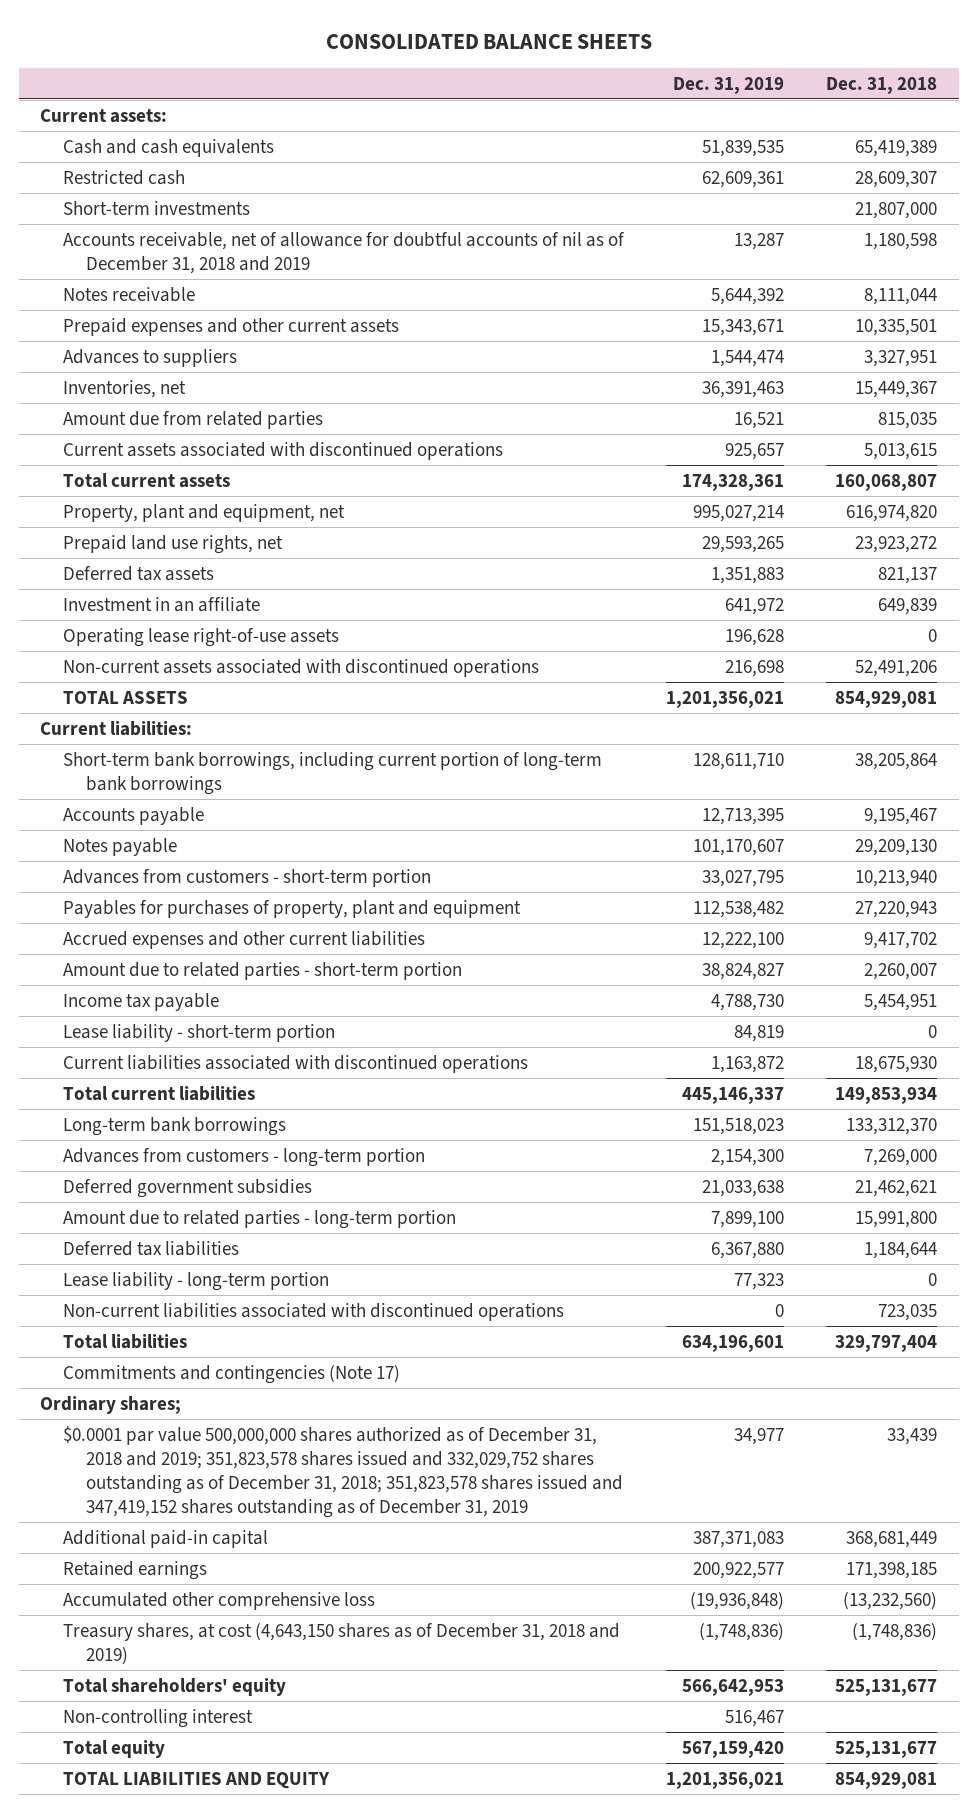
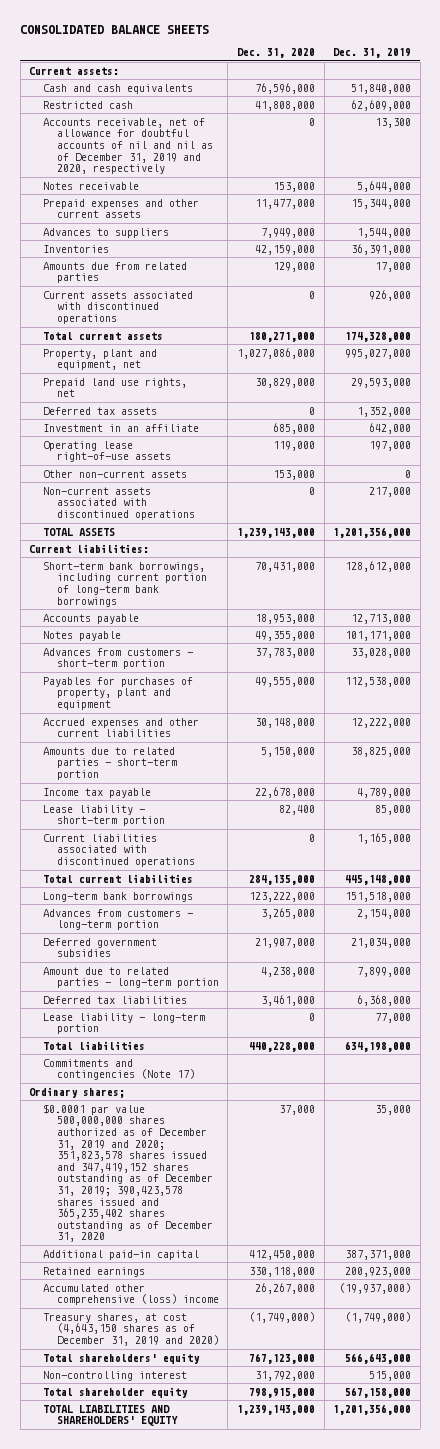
- | Dec. 31, 2019 | Dec. 31, 2018
+ | Dec. 31, 2020 | Dec. 31, 2019
- Cash and cash equivalents | 51,839,535 | 65,419,389
- Restricted cash | 62,609,361 | 28,609,307
- Short-term investments | | 21,807,000
- Accounts receivable, net of allowance for doubtful accounts of nil as of December 31, 2018 and 2019 | 13,287 | 1,180,598
- Notes receivable | 5,644,392 | 8,111,044
- Prepaid expenses and other current assets | 15,343,671 | 10,335,501
- Advances to suppliers | 1,544,474 | 3,327,951
- Inventories, net | 36,391,463 | 15,449,367
- Amount due from related parties | 16,521 | 815,035
- Current assets associated with discontinued operations | 925,657 | 5,013,615
- Total current assets | 174,328,361 | 160,068,807
- Property, plant and equipment, net | 995,027,214 | 616,974,820
- Prepaid land use rights, net | 29,593,265 | 23,923,272
- Deferred tax assets | 1,351,883 | 821,137
- Investment in an affiliate | 641,972 | 649,839
- Operating lease right-of-use assets | 196,628 | 0
- Non-current assets associated with discontinued operations | 216,698 | 52,491,206
- TOTAL ASSETS | 1,201,356,021 | 854,929,081
+ Cash and cash equivalents | 76,596,000 | 51,840,000
+ Restricted cash | 41,808,000 | 62,609,000
+ Accounts receivable, net of allowance for doubtful accounts of nil and nil as of December 31, 2019 and 2020, respectively | 0 | 13,300
+ Notes receivable | 153,000 | 5,644,000
+ Prepaid expenses and other current assets | 11,477,000 | 15,344,000
+ Advances to suppliers | 7,949,000 | 1,544,000
+ Inventories | 42,159,000 | 36,391,000
+ Amounts due from related parties | 129,000 | 17,000
+ Current assets associated with discontinued operations | 0 | 926,000
+ Total current assets | 180,271,000 | 174,328,000
+ Property, plant and equipment, net | 1,027,086,000 | 995,027,000
+ Prepaid land use rights, net | 30,829,000 | 29,593,000
+ Deferred tax assets | 0 | 1,352,000
+ Investment in an affiliate | 685,000 | 642,000
+ Operating lease right-of-use assets | 119,000 | 197,000
+ Other non-current assets | 153,000 | 0
+ Non-current assets associated with discontinued operations | 0 | 217,000
+ TOTAL ASSETS | 1,239,143,000 | 1,201,356,000
- Short-term bank borrowings, including current portion of long-term bank borrowings | 128,611,710 | 38,205,864
- Accounts payable | 12,713,395 | 9,195,467
- Notes payable | 101,170,607 | 29,209,130
- Advances from customers - short-term portion | 33,027,795 | 10,213,940
- Payables for purchases of property, plant and equipment | 112,538,482 | 27,220,943
- Accrued expenses and other current liabilities | 12,222,100 | 9,417,702
- Amount due to related parties - short-term portion | 38,824,827 | 2,260,007
- Income tax payable | 4,788,730 | 5,454,951
- Lease liability - short-term portion | 84,819 | 0
- Current liabilities associated with discontinued operations | 1,163,872 | 18,675,930
- Total current liabilities | 445,146,337 | 149,853,934
- Long-term bank borrowings | 151,518,023 | 133,312,370
- Advances from customers - long-term portion | 2,154,300 | 7,269,000
- Deferred government subsidies | 21,033,638 | 21,462,621
- Amount due to related parties - long-term portion | 7,899,100 | 15,991,800
- Deferred tax liabilities | 6,367,880 | 1,184,644
- Lease liability - long-term portion | 77,323 | 0
- Non-current liabilities associated with discontinued operations | 0 | 723,035
- Total liabilities | 634,196,601 | 329,797,404
+ Short-term bank borrowings, including current portion of long-term bank borrowings | 70,431,000 | 128,612,000
+ Accounts payable | 18,953,000 | 12,713,000
+ Notes payable | 49,355,000 | 101,171,000
+ Advances from customers - short-term portion | 37,783,000 | 33,028,000
+ Payables for purchases of property, plant and equipment | 49,555,000 | 112,538,000
+ Accrued expenses and other current liabilities | 30,148,000 | 12,222,000
+ Amounts due to related parties - short-term portion | 5,150,000 | 38,825,000
+ Income tax payable | 22,678,000 | 4,789,000
+ Lease liability - short-term portion | 82,400 | 85,000
+ Current liabilities associated with discontinued operations | 0 | 1,165,000
+ Total current liabilities | 284,135,000 | 445,148,000
+ Long-term bank borrowings | 123,222,000 | 151,518,000
+ Advances from customers - long-term portion | 3,265,000 | 2,154,000
+ Deferred government subsidies | 21,907,000 | 21,034,000
+ Amount due to related parties - long-term portion | 4,238,000 | 7,899,000
+ Deferred tax liabilities | 3,461,000 | 6,368,000
+ Lease liability - long-term portion | 0 | 77,000
+ Total liabilities | 440,228,000 | 634,198,000
- $0.0001 par value 500,000,000 shares authorized as of December 31, 2018 and 2019; 351,823,578 shares issued and 332,029,752 shares outstanding as of December 31, 2018; 351,823,578 shares issued and 347,419,152 shares outstanding as of December 31, 2019 | 34,977 | 33,439
- Additional paid-in capital | 387,371,083 | 368,681,449
- Retained earnings | 200,922,577 | 171,398,185
- Accumulated other comprehensive loss | (19,936,848) | (13,232,560)
- Treasury shares, at cost (4,643,150 shares as of December 31, 2018 and 2019) | (1,748,836) | (1,748,836)
- Total shareholders' equity | 566,642,953 | 525,131,677
- Non-controlling interest | 516,467 |
- Total equity | 567,159,420 | 525,131,677
- TOTAL LIABILITIES AND EQUITY | 1,201,356,021 | 854,929,081
+ $0.0001 par value 500,000,000 shares authorized as of December 31, 2019 and 2020; 351,823,578 shares issued and 347,419,152 shares outstanding as of December 31, 2019; 390,423,578 shares issued and 365,235,402 shares outstanding as of December 31, 2020 | 37,000 | 35,000
+ Additional paid-in capital | 412,450,000 | 387,371,000
+ Retained earnings | 330,118,000 | 200,923,000
+ Accumulated other comprehensive (loss) income | 26,267,000 | (19,937,000)
+ Treasury shares, at cost (4,643,150 shares as of December 31, 2019 and 2020) | (1,749,000) | (1,749,000)
+ Total shareholders' equity | 767,123,000 | 566,643,000
+ Non-controlling interest | 31,792,000 | 515,000
+ Total shareholder equity | 798,915,000 | 567,158,000
+ TOTAL LIABILITIES AND SHAREHOLDERS' EQUITY | 1,239,143,000 | 1,201,356,000

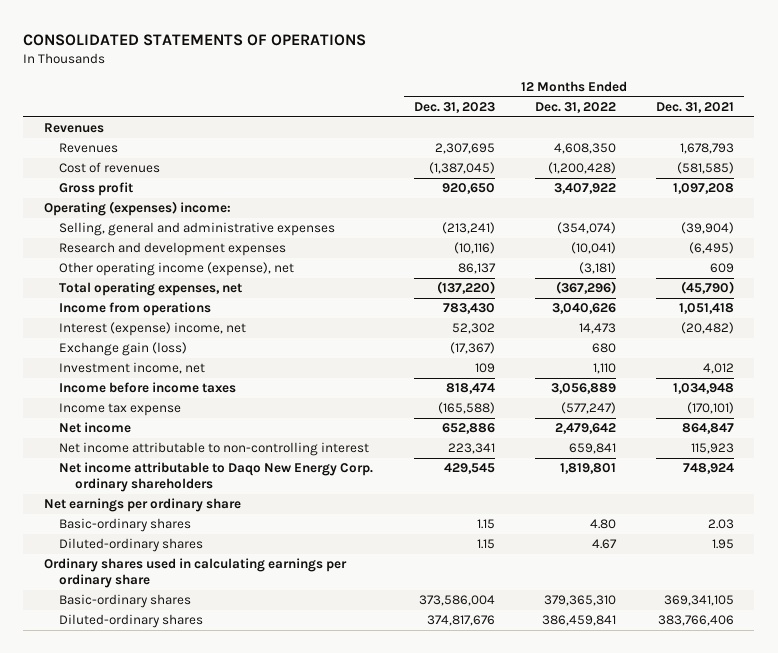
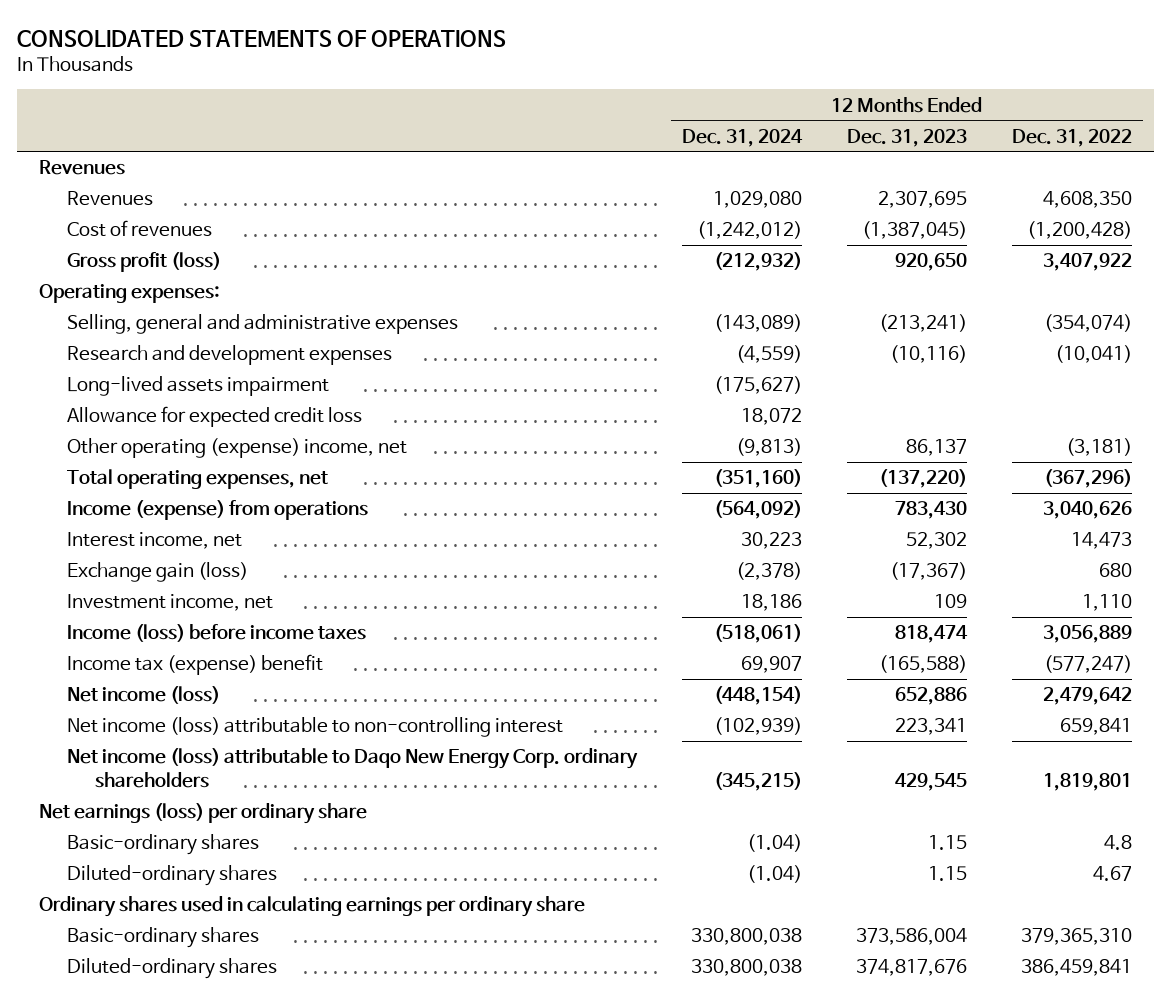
- | 12 Months Ended Dec. 31, 2023 | 12 Months Ended Dec. 31, 2022 | 12 Months Ended Dec. 31, 2021
+ | 12 Months Ended Dec. 31, 2024 | 12 Months Ended Dec. 31, 2023 | 12 Months Ended Dec. 31, 2022
- Gross profit | 920,650 | 3,407,922 | 1,097,208
- Operating (expenses) income:
+ Gross profit (loss) | (212,932) | 920,650 | 3,407,922
+ Operating expenses:
- Other operating income (expense), net | 86,137 | (3,181) | 609
+ Long-lived assets impairment | (175,627) | |
+ Allowance for expected credit loss | 18,072 | |
+ Other operating (expense) income, net | (9,813) | 86,137 | (3,181)
- Income from operations | 783,430 | 3,040,626 | 1,051,418
- Interest (expense) income, net | 52,302 | 14,473 | (20,482)
+ Income (expense) from operations | (564,092) | 783,430 | 3,040,626
+ Interest income, net | 30,223 | 52,302 | 14,473
- Income before income taxes | 818,474 | 3,056,889 | 1,034,948
- Income tax expense | (165,588) | (577,247) | (170,101)
- Net income | 652,886 | 2,479,642 | 864,847
- Net income attributable to non-controlling interest | 223,341 | 659,841 | 115,923
- Net income attributable to Daqo New Energy Corp. ordinary shareholders | 429,545 | 1,819,801 | 748,924
- Net earnings per ordinary share
- Basic-ordinary shares | 1.15 | 4.80 | 2.03
+ Income (loss) before income taxes | (518,061) | 818,474 | 3,056,889
+ Income tax (expense) benefit | 69,907 | (165,588) | (577,247)
+ Net income (loss) | (448,154) | 652,886 | 2,479,642
+ Net income (loss) attributable to non-controlling interest | (102,939) | 223,341 | 659,841
+ Net income (loss) attributable to Daqo New Energy Corp. ordinary shareholders | (345,215) | 429,545 | 1,819,801
+ Net earnings (loss) per ordinary share
+ Basic-ordinary shares | (1.04) | 1.15 | 4.8

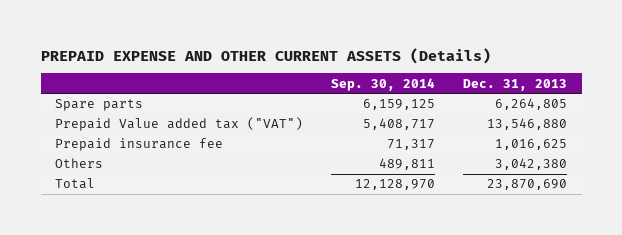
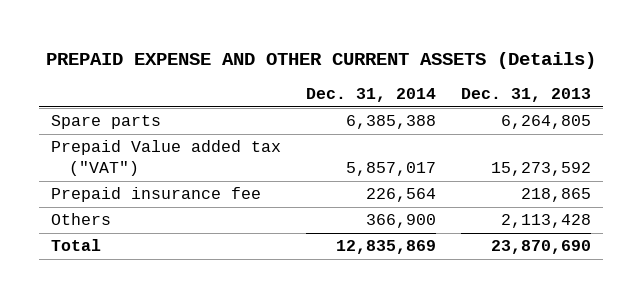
- | Sep. 30, 2014 | Dec. 31, 2013
+ | Dec. 31, 2014 | Dec. 31, 2013
- Prepaid Value added tax ("VAT") | 5,408,717 | 13,546,880
- Prepaid insurance fee | 71,317 | 1,016,625
- Others | 489,811 | 3,042,380
+ Prepaid Value added tax ("VAT") | 5,857,017 | 15,273,592
+ Prepaid insurance fee | 226,564 | 218,865
+ Others | 366,900 | 2,113,428

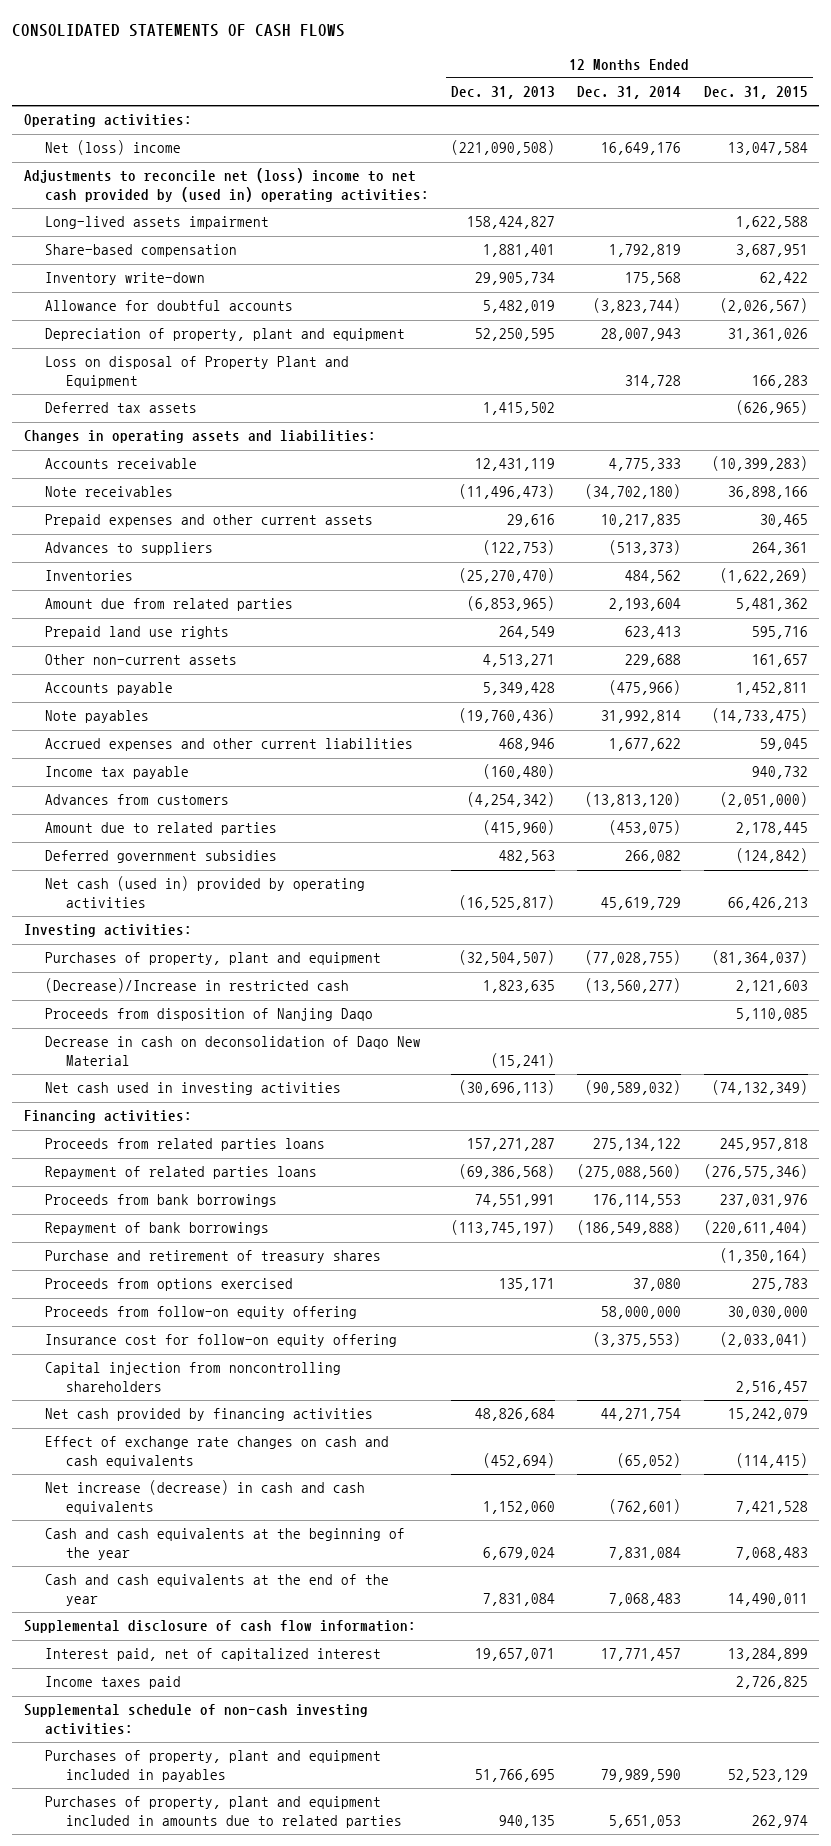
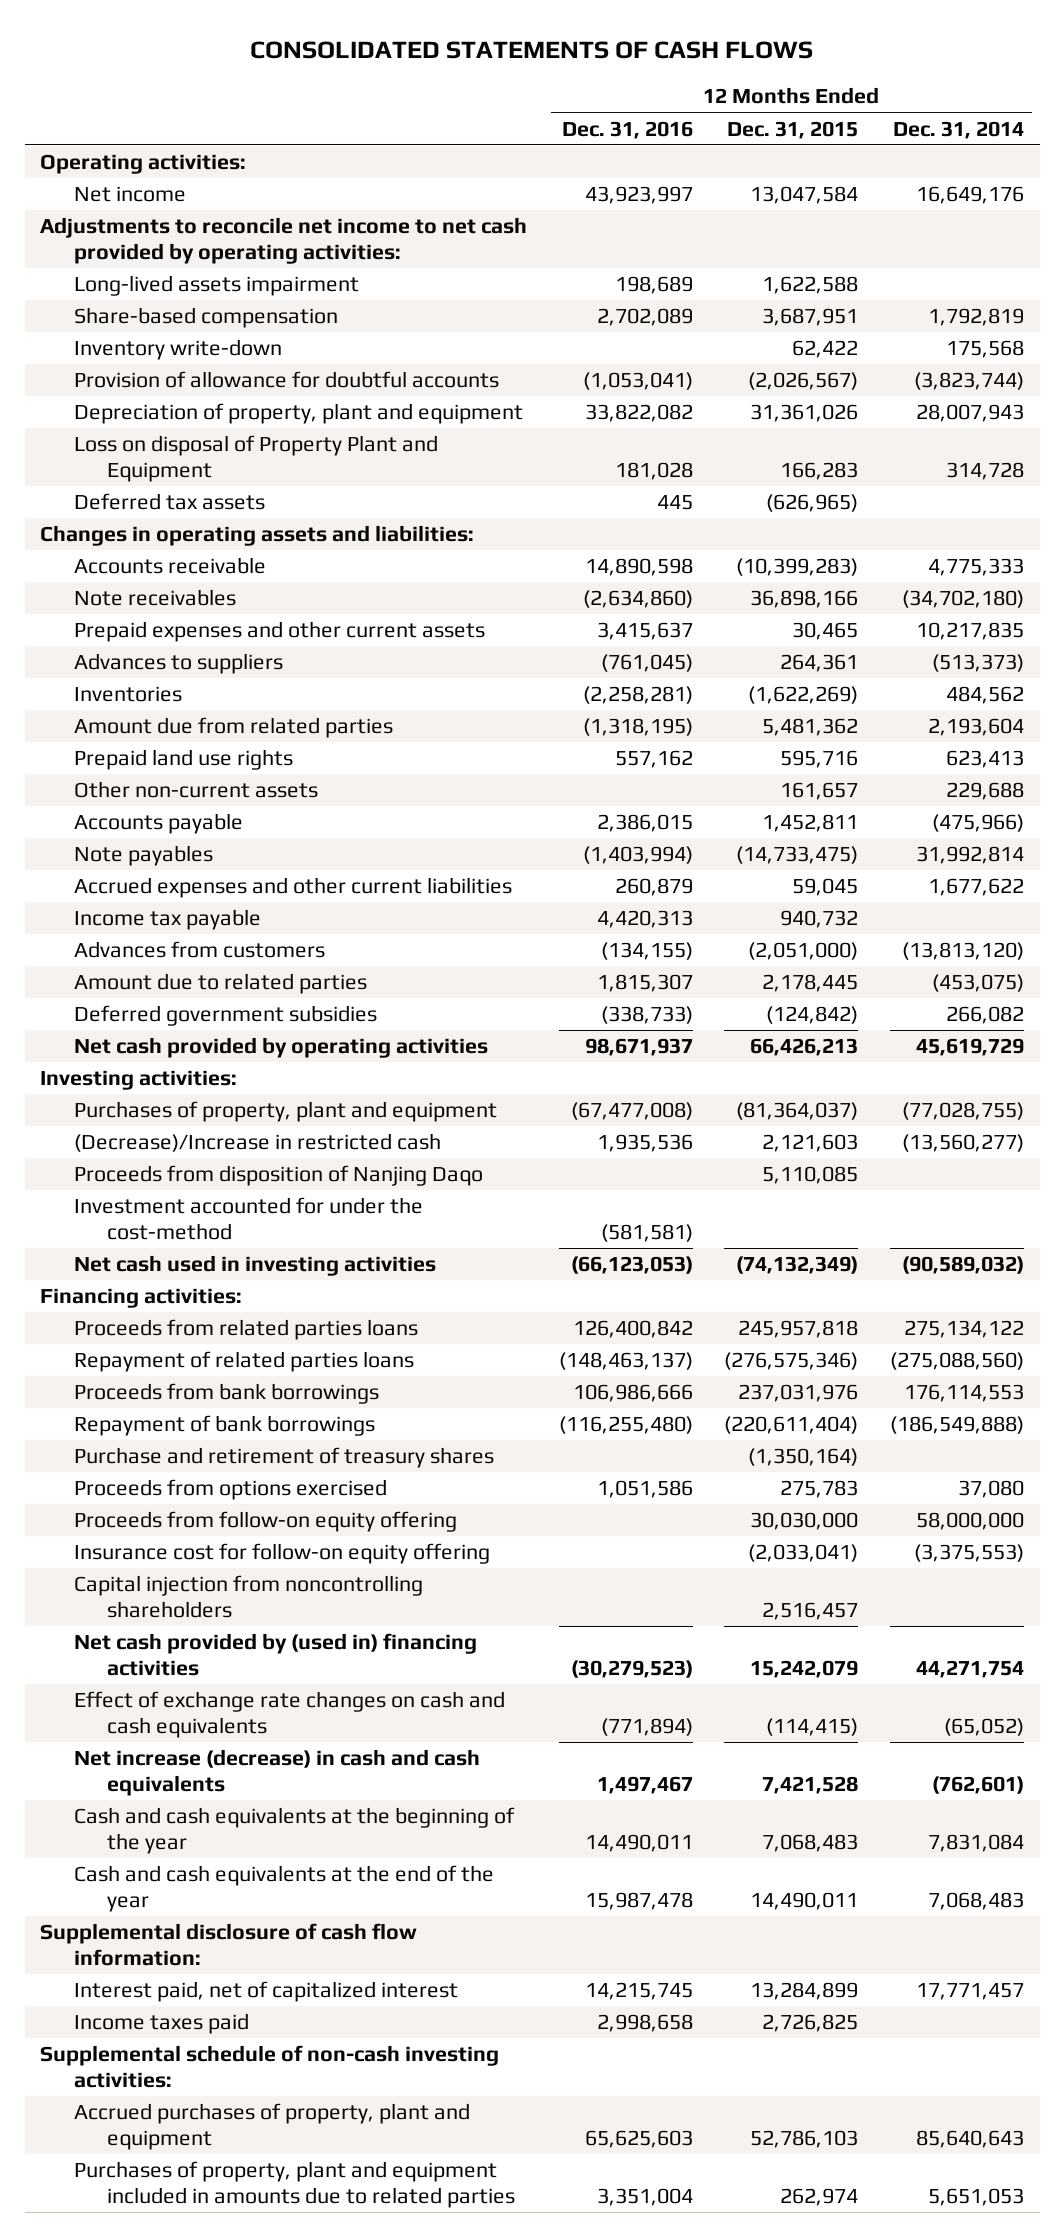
- | 12 Months Ended Dec. 31, 2013 | 12 Months Ended Dec. 31, 2014 | 12 Months Ended Dec. 31, 2015
+ | 12 Months Ended Dec. 31, 2016 | 12 Months Ended Dec. 31, 2015 | 12 Months Ended Dec. 31, 2014
- Net (loss) income | (221,090,508) | 16,649,176 | 13,047,584
- Adjustments to reconcile net (loss) income to net cash provided by (used in) operating activities:
+ Net income | 43,923,997 | 13,047,584 | 16,649,176
+ Adjustments to reconcile net income to net cash provided by operating activities:
- Allowance for doubtful accounts | 5,482,019 | (3,823,744) | (2,026,567)
+ Provision of allowance for doubtful accounts | (1,053,041) | (2,026,567) | (3,823,744)
- Net cash (used in) provided by operating activities | (16,525,817) | 45,619,729 | 66,426,213
+ Net cash provided by operating activities | 98,671,937 | 66,426,213 | 45,619,729
- Decrease in cash on deconsolidation of Daqo New Material | (15,241) | |
+ Investment accounted for under the cost-method | (581,581) | |
- Net cash provided by financing activities | 48,826,684 | 44,271,754 | 15,242,079
+ Net cash provided by (used in) financing activities | (30,279,523) | 15,242,079 | 44,271,754
- Purchases of property, plant and equipment included in payables | 51,766,695 | 79,989,590 | 52,523,129
+ Accrued purchases of property, plant and equipment | 65,625,603 | 52,786,103 | 85,640,643

